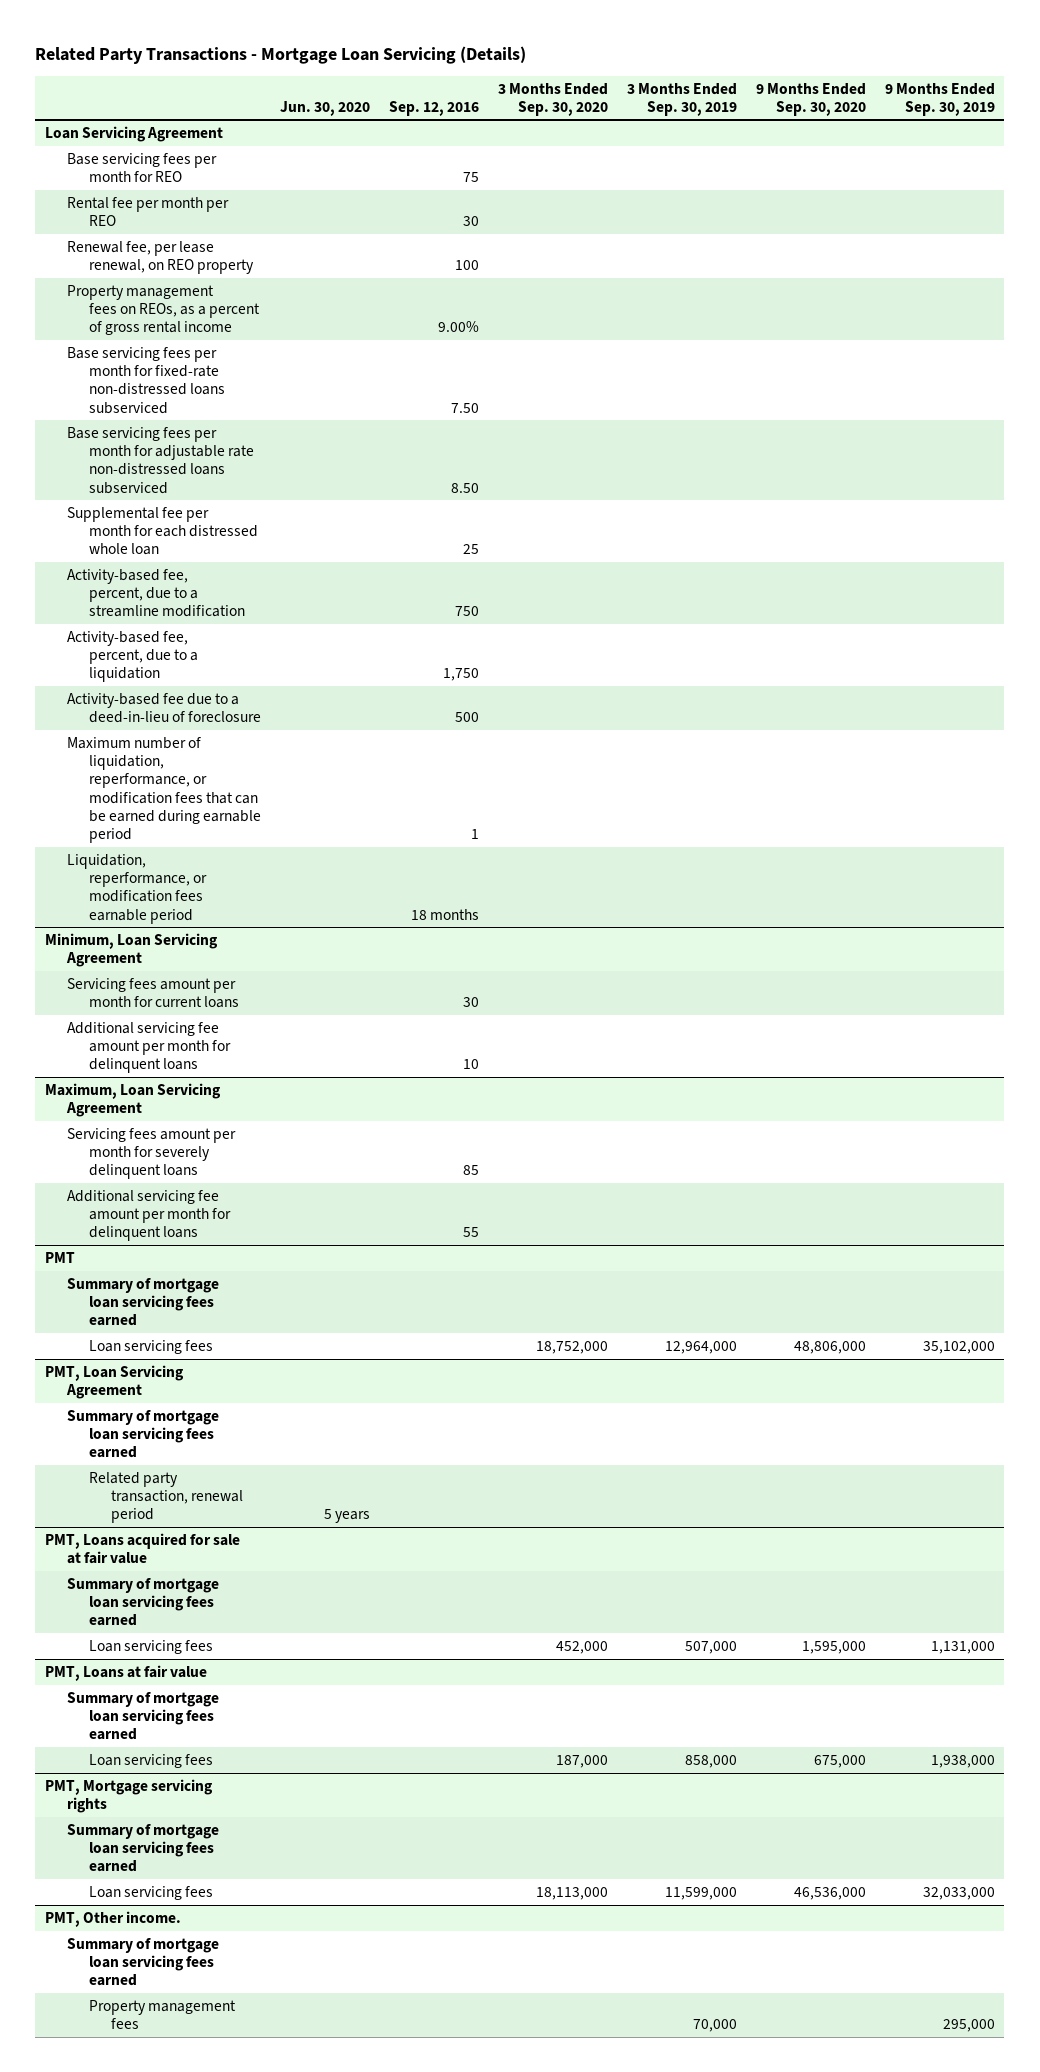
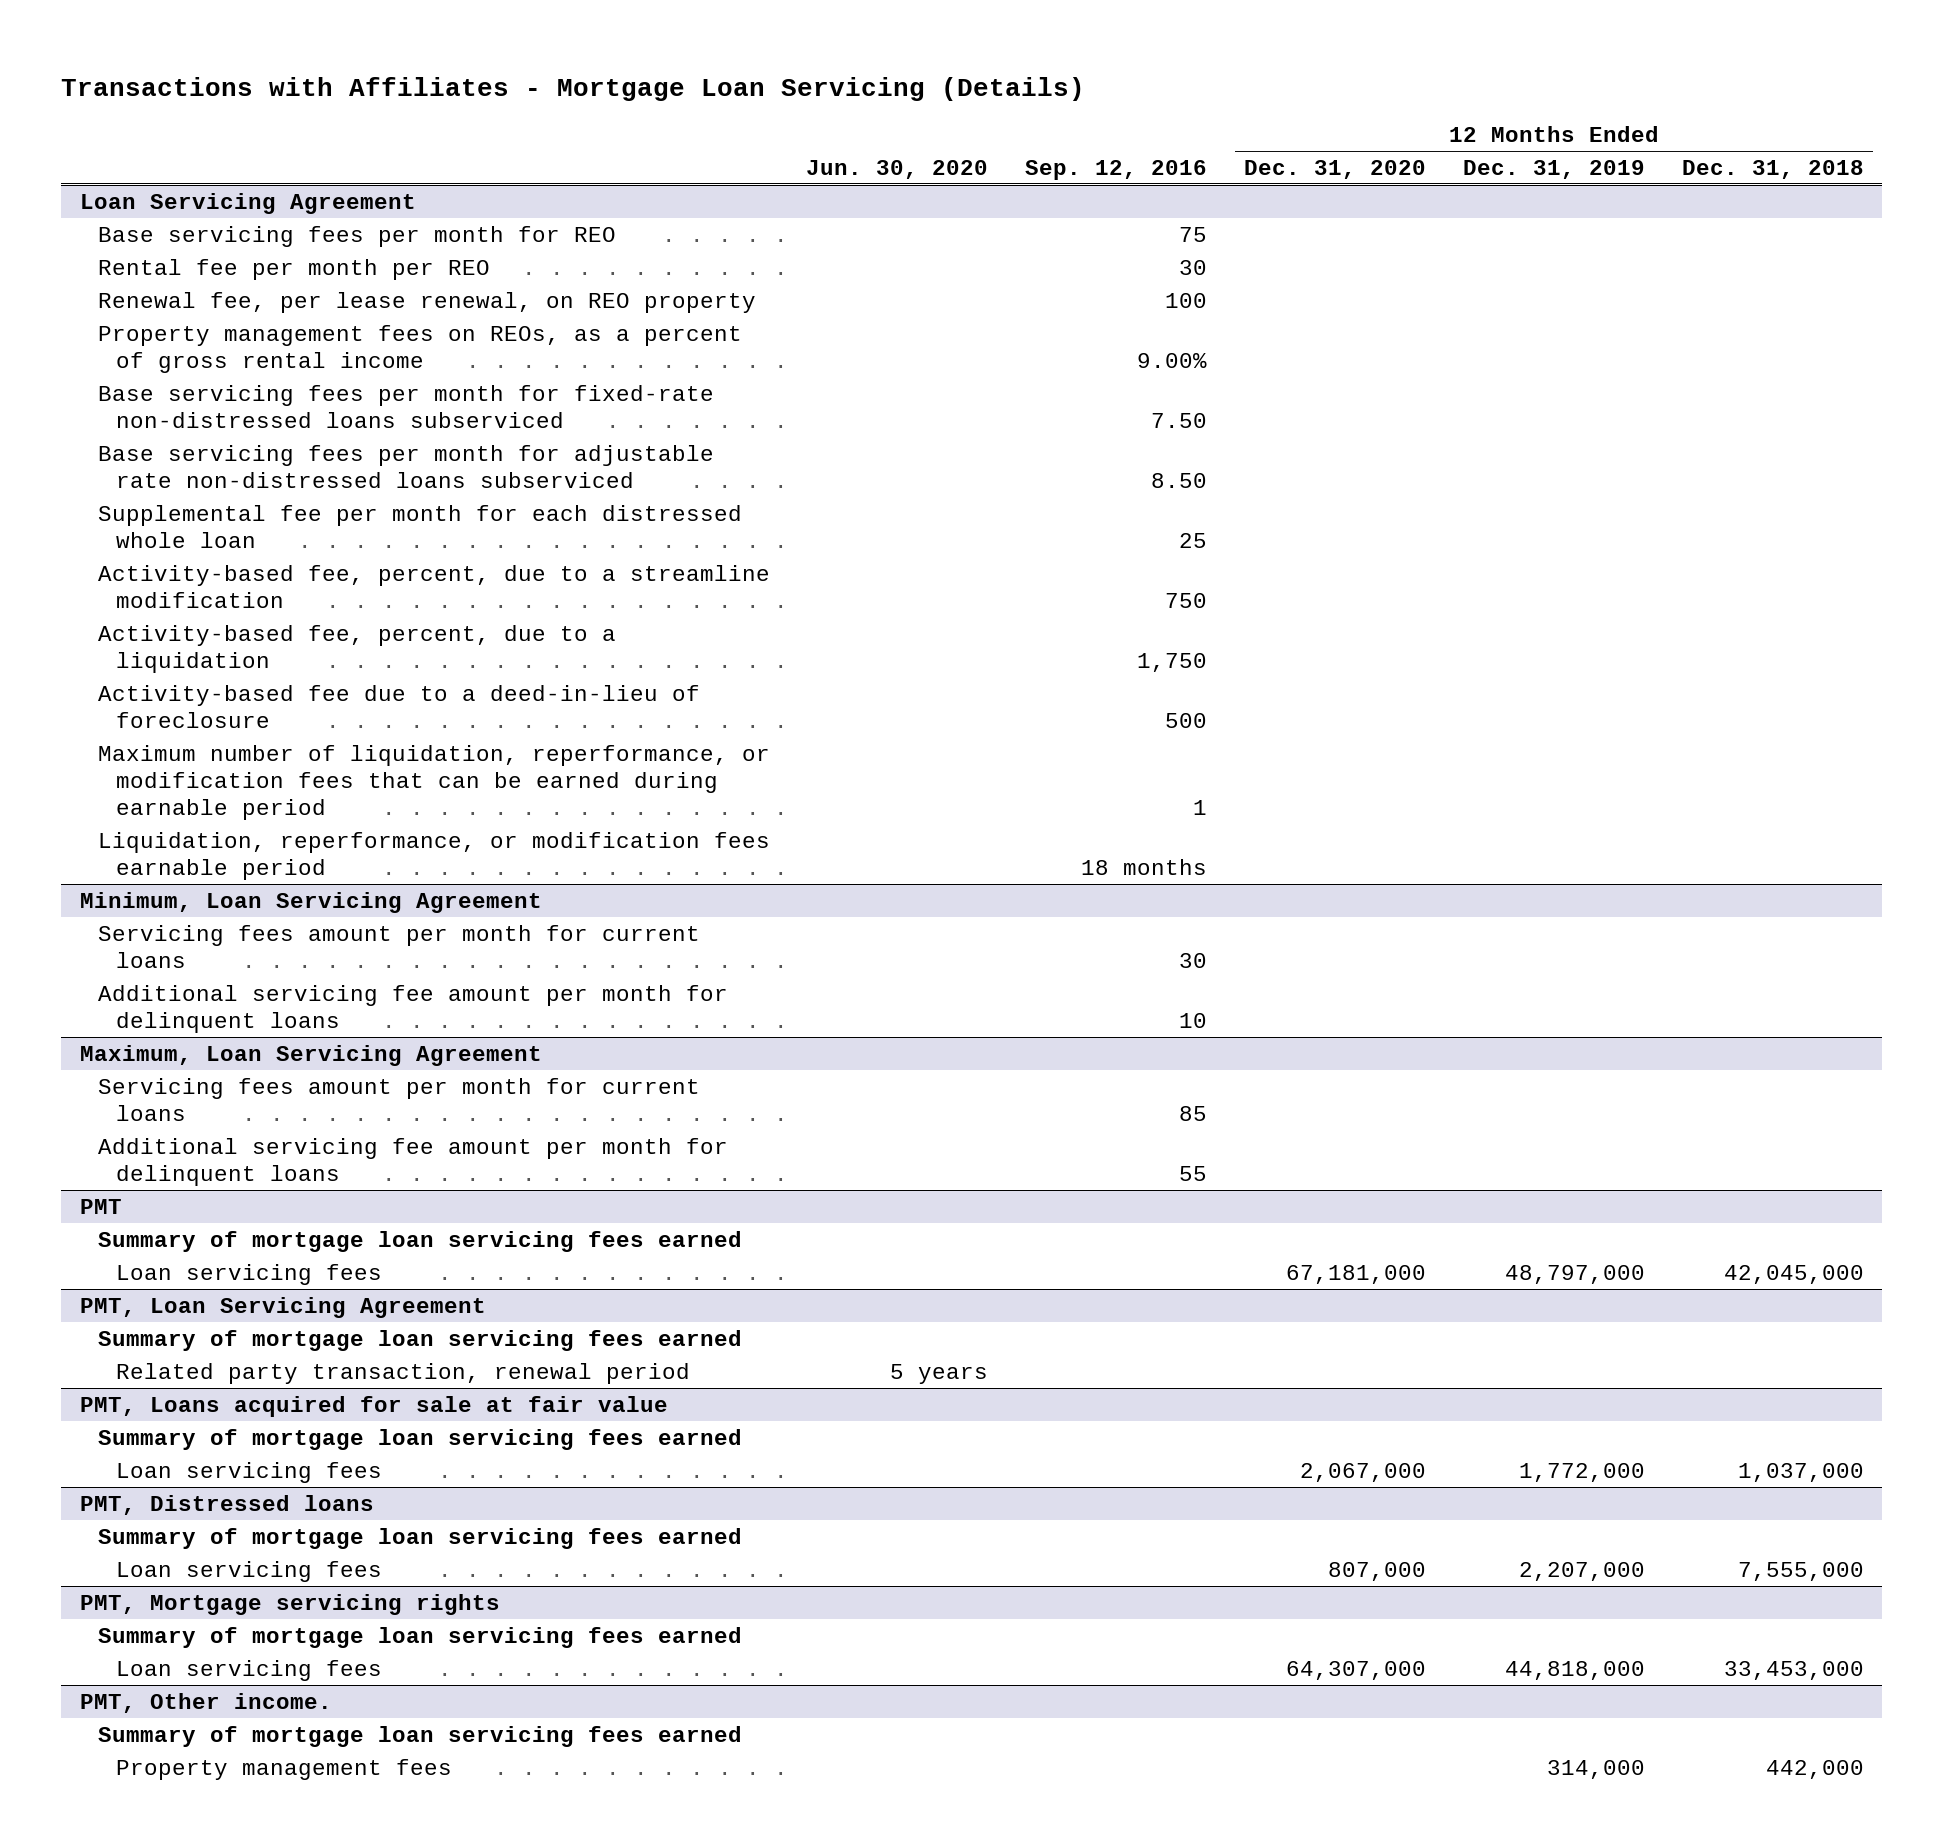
- Related Party Transactions - Mortgage Loan Servicing (Details)
+ Transactions with Affiliates - Mortgage Loan Servicing (Details)
- | Jun. 30, 2020 | Sep. 12, 2016 | 3 Months Ended Sep. 30, 2020 | 3 Months Ended Sep. 30, 2019 | 9 Months Ended Sep. 30, 2020 | 9 Months Ended Sep. 30, 2019
+ | Jun. 30, 2020 | Sep. 12, 2016 | 12 Months Ended Dec. 31, 2020 | 12 Months Ended Dec. 31, 2019 | 12 Months Ended Dec. 31, 2018
@ Maximum, Loan Servicing Agreement
- Servicing fees amount per month for severely delinquent loans | | 85 | | | |
+ Servicing fees amount per month for current loans | | 85 | | |
- PMT, Loans at fair value
+ PMT, Distressed loans

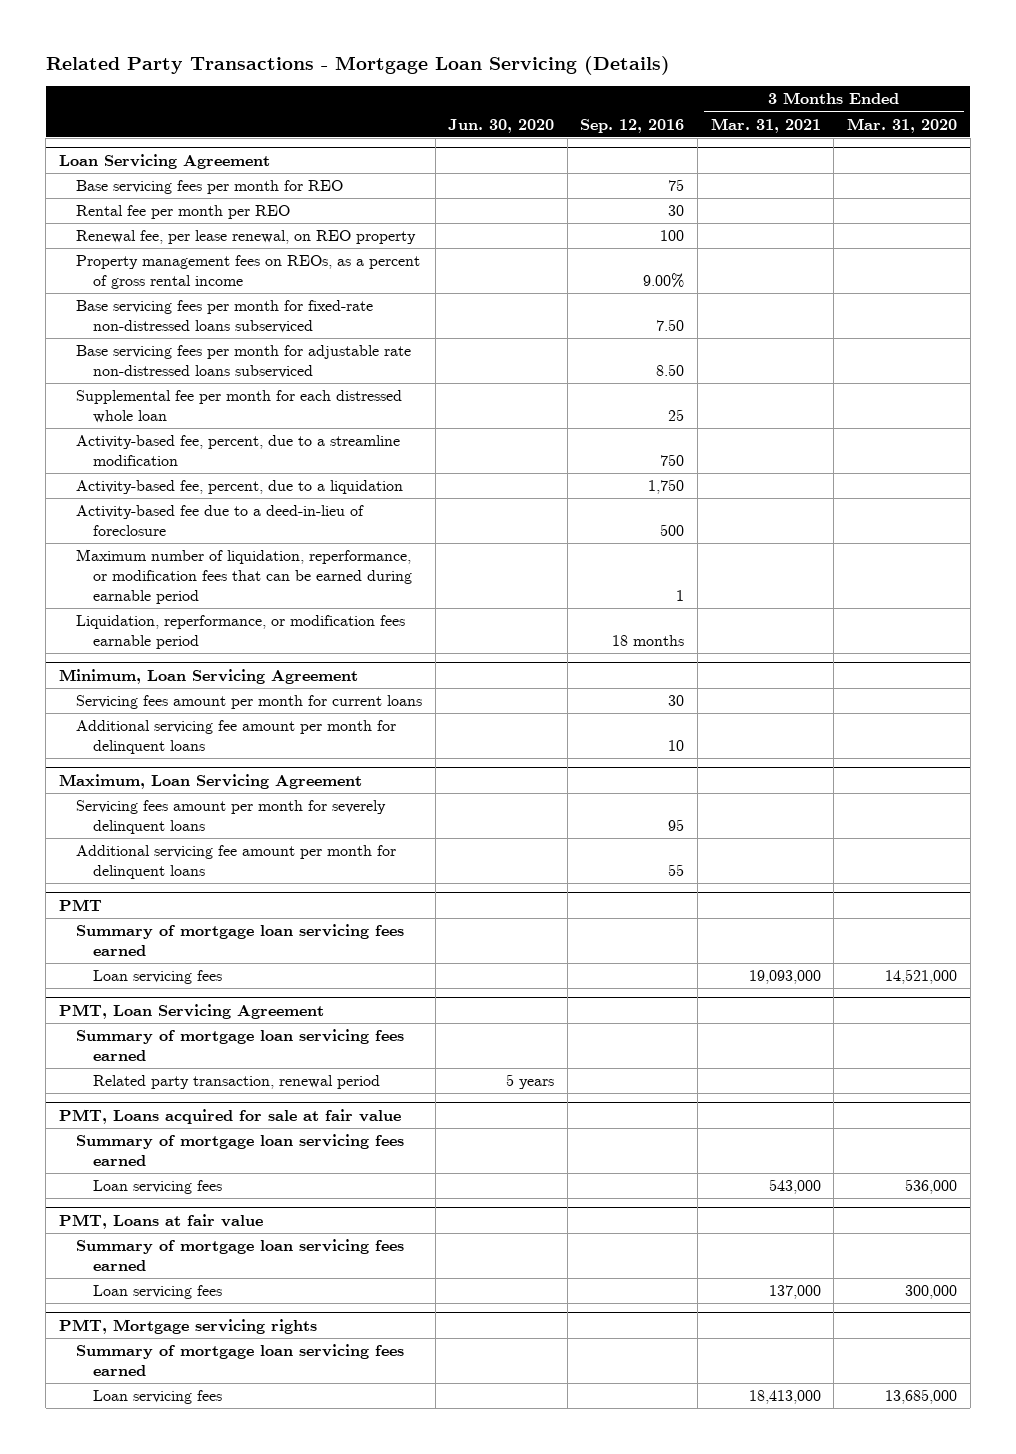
- Transactions with Affiliates - Mortgage Loan Servicing (Details)
+ Related Party Transactions - Mortgage Loan Servicing (Details)
- | Jun. 30, 2020 | Sep. 12, 2016 | 12 Months Ended Dec. 31, 2020 | 12 Months Ended Dec. 31, 2019 | 12 Months Ended Dec. 31, 2018
+ | Jun. 30, 2020 | Sep. 12, 2016 | 3 Months Ended Mar. 31, 2021 | 3 Months Ended Mar. 31, 2020
@ Maximum, Loan Servicing Agreement
- Servicing fees amount per month for current loans | | 85 | | |
+ Servicing fees amount per month for severely delinquent loans | | 95 | |
- PMT, Distressed loans
+ PMT, Loans at fair value
- PMT, Other income.
- Summary of mortgage loan servicing fees earned
- Property management fees | | | | 314,000 | 442,000

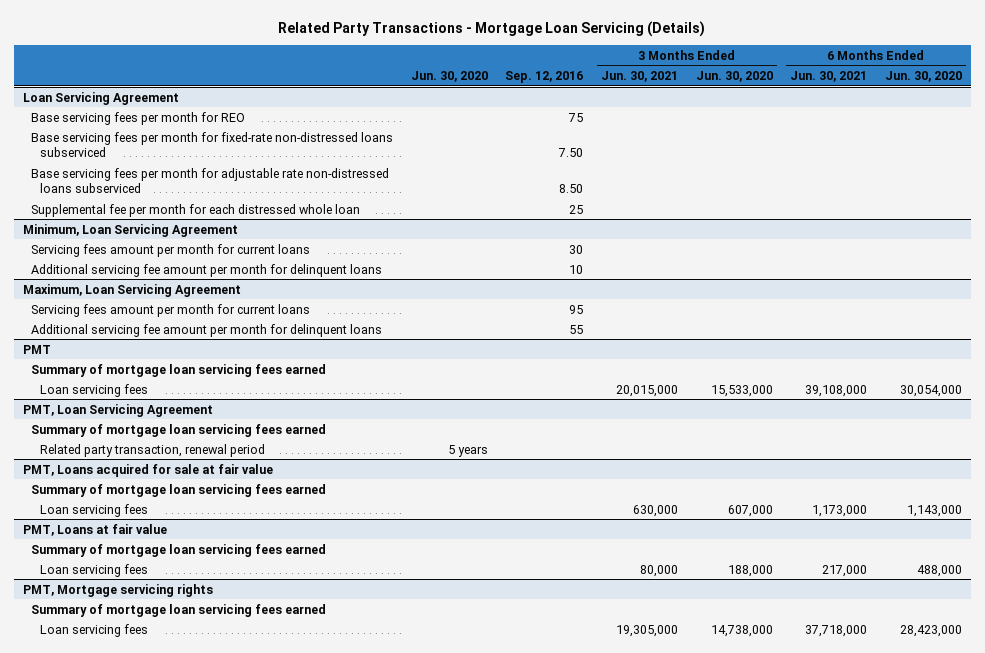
- | Jun. 30, 2020 | Sep. 12, 2016 | 3 Months Ended Mar. 31, 2021 | 3 Months Ended Mar. 31, 2020
+ | Jun. 30, 2020 | Sep. 12, 2016 | 3 Months Ended Jun. 30, 2021 | 3 Months Ended Jun. 30, 2020 | 6 Months Ended Jun. 30, 2021 | 6 Months Ended Jun. 30, 2020
@ Loan Servicing Agreement
- Rental fee per month per REO | | 30 | |
- Renewal fee, per lease renewal, on REO property | | 100 | |
- Property management fees on REOs, as a percent of gross rental income | | 9.00% | |
- Activity-based fee, percent, due to a streamline modification | | 750 | |
- Activity-based fee, percent, due to a liquidation | | 1,750 | |
- Activity-based fee due to a deed-in-lieu of foreclosure | | 500 | |
- Maximum number of liquidation, reperformance, or modification fees that can be earned during earnable period | | 1 | |
- Liquidation, reperformance, or modification fees earnable period | | 18 months | |
@ Maximum, Loan Servicing Agreement
- Servicing fees amount per month for severely delinquent loans | | 95 | |
+ Servicing fees amount per month for current loans | | 95 | | | |

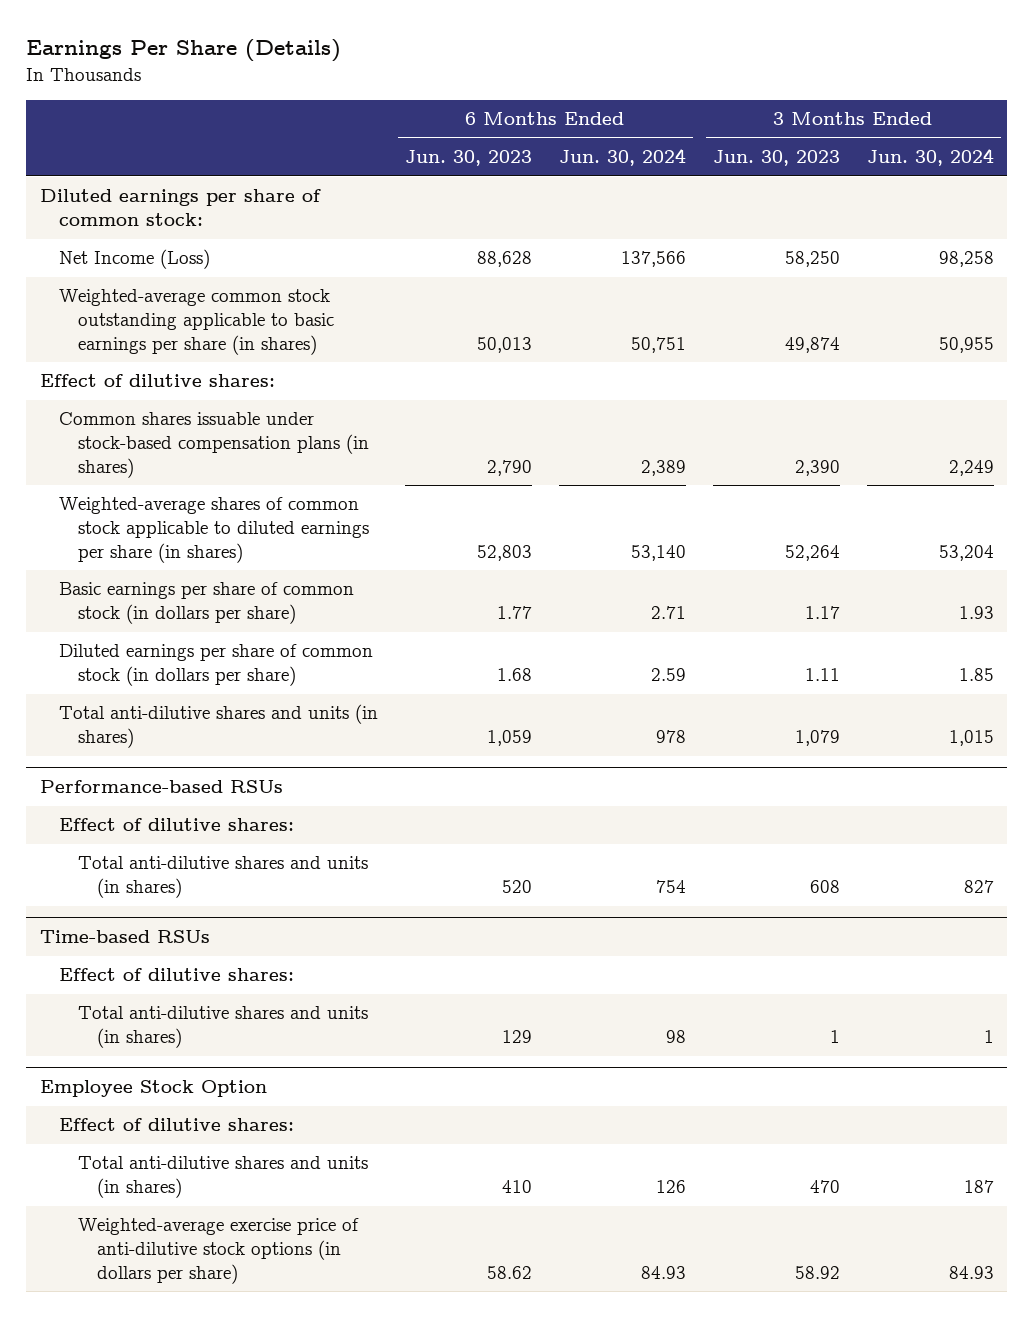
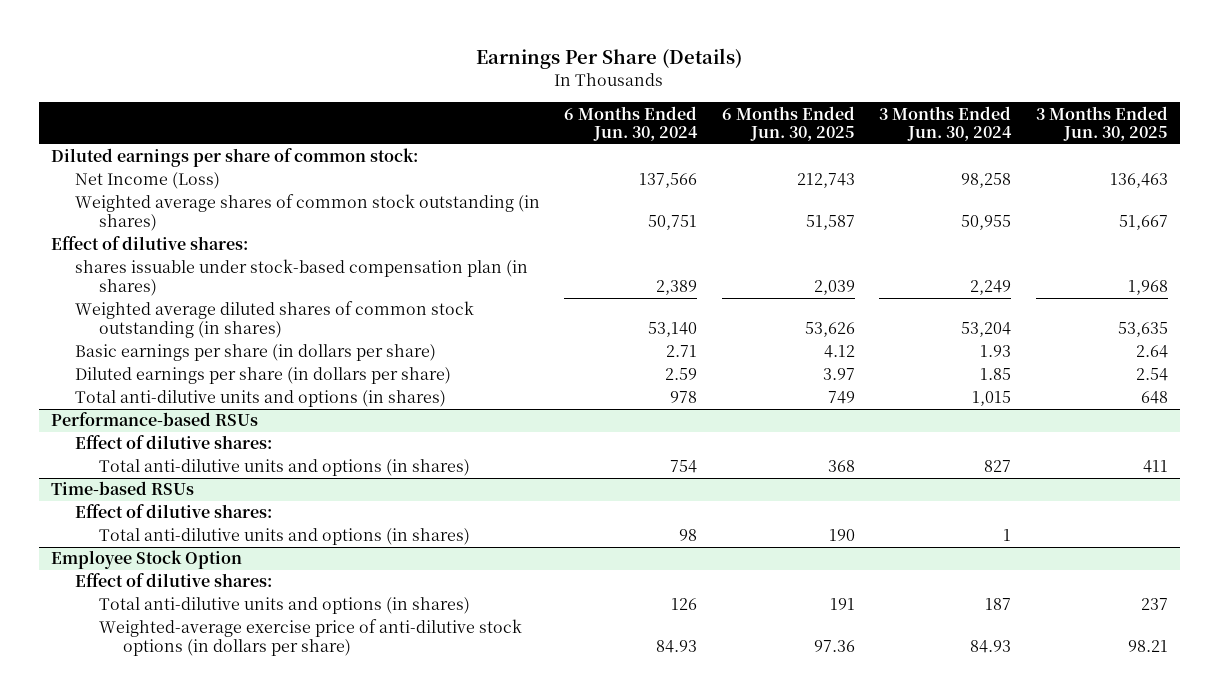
- | 6 Months Ended Jun. 30, 2023 | 6 Months Ended Jun. 30, 2024 | 3 Months Ended Jun. 30, 2023 | 3 Months Ended Jun. 30, 2024
+ | 6 Months Ended Jun. 30, 2024 | 6 Months Ended Jun. 30, 2025 | 3 Months Ended Jun. 30, 2024 | 3 Months Ended Jun. 30, 2025
- Weighted-average common stock outstanding applicable to basic earnings per share (in shares) | 50,013 | 50,751 | 49,874 | 50,955
+ Weighted average shares of common stock outstanding (in shares) | 50,751 | 51,587 | 50,955 | 51,667
- Common shares issuable under stock-based compensation plans (in shares) | 2,790 | 2,389 | 2,390 | 2,249
- Weighted-average shares of common stock applicable to diluted earnings per share (in shares) | 52,803 | 53,140 | 52,264 | 53,204
- Basic earnings per share of common stock (in dollars per share) | 1.77 | 2.71 | 1.17 | 1.93
- Diluted earnings per share of common stock (in dollars per share) | 1.68 | 2.59 | 1.11 | 1.85
- Total anti-dilutive shares and units (in shares) | 1,059 | 978 | 1,079 | 1,015
+ shares issuable under stock-based compensation plan (in shares) | 2,389 | 2,039 | 2,249 | 1,968
+ Weighted average diluted shares of common stock outstanding (in shares) | 53,140 | 53,626 | 53,204 | 53,635
+ Basic earnings per share (in dollars per share) | 2.71 | 4.12 | 1.93 | 2.64
+ Diluted earnings per share (in dollars per share) | 2.59 | 3.97 | 1.85 | 2.54
+ Total anti-dilutive units and options (in shares) | 978 | 749 | 1,015 | 648
@ Performance-based RSUs
- Total anti-dilutive shares and units (in shares) | 520 | 754 | 608 | 827
+ Total anti-dilutive units and options (in shares) | 754 | 368 | 827 | 411
@ Time-based RSUs
- Total anti-dilutive shares and units (in shares) | 129 | 98 | 1 | 1
+ Total anti-dilutive units and options (in shares) | 98 | 190 | 1 |
@ Employee Stock Option
- Total anti-dilutive shares and units (in shares) | 410 | 126 | 470 | 187
+ Total anti-dilutive units and options (in shares) | 126 | 191 | 187 | 237

